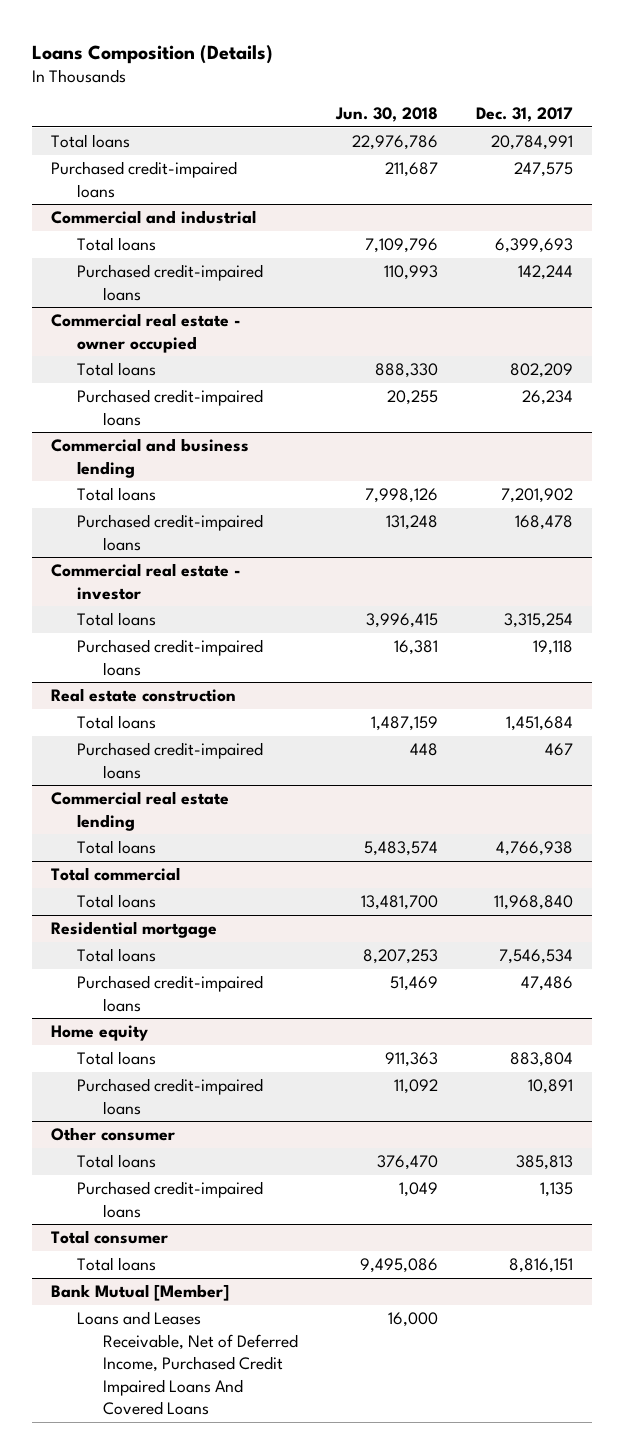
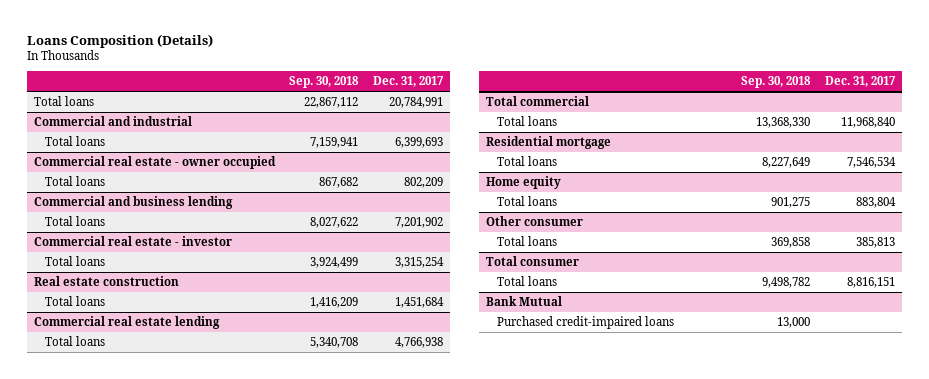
- | Jun. 30, 2018 | Dec. 31, 2017
+ | Sep. 30, 2018 | Dec. 31, 2017
- Purchased credit-impaired loans | 211,687 | 247,575
@ Commercial and industrial
- Purchased credit-impaired loans | 110,993 | 142,244
@ Commercial real estate - owner occupied
- Purchased credit-impaired loans | 20,255 | 26,234
@ Commercial and business lending
- Purchased credit-impaired loans | 131,248 | 168,478
@ Commercial real estate - investor
- Purchased credit-impaired loans | 16,381 | 19,118
@ Real estate construction
- Purchased credit-impaired loans | 448 | 467
@ Residential mortgage
- Purchased credit-impaired loans | 51,469 | 47,486
@ Home equity
- Purchased credit-impaired loans | 11,092 | 10,891
@ Other consumer
- Purchased credit-impaired loans | 1,049 | 1,135
- Bank Mutual [Member]
- Loans and Leases Receivable, Net of Deferred Income, Purchased Credit Impaired Loans And Covered Loans | 16,000 |
+ Bank Mutual
+ Purchased credit-impaired loans | 13,000 |

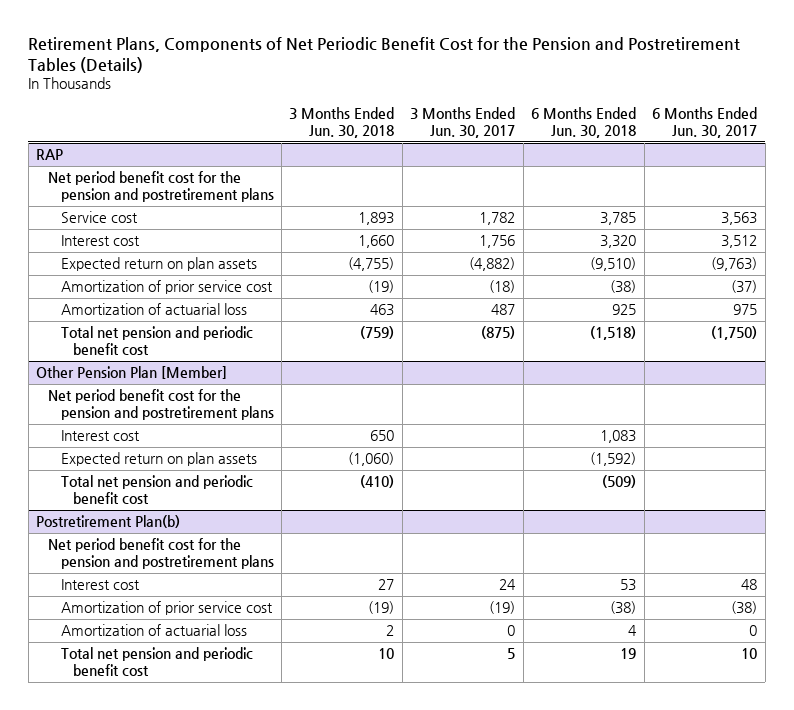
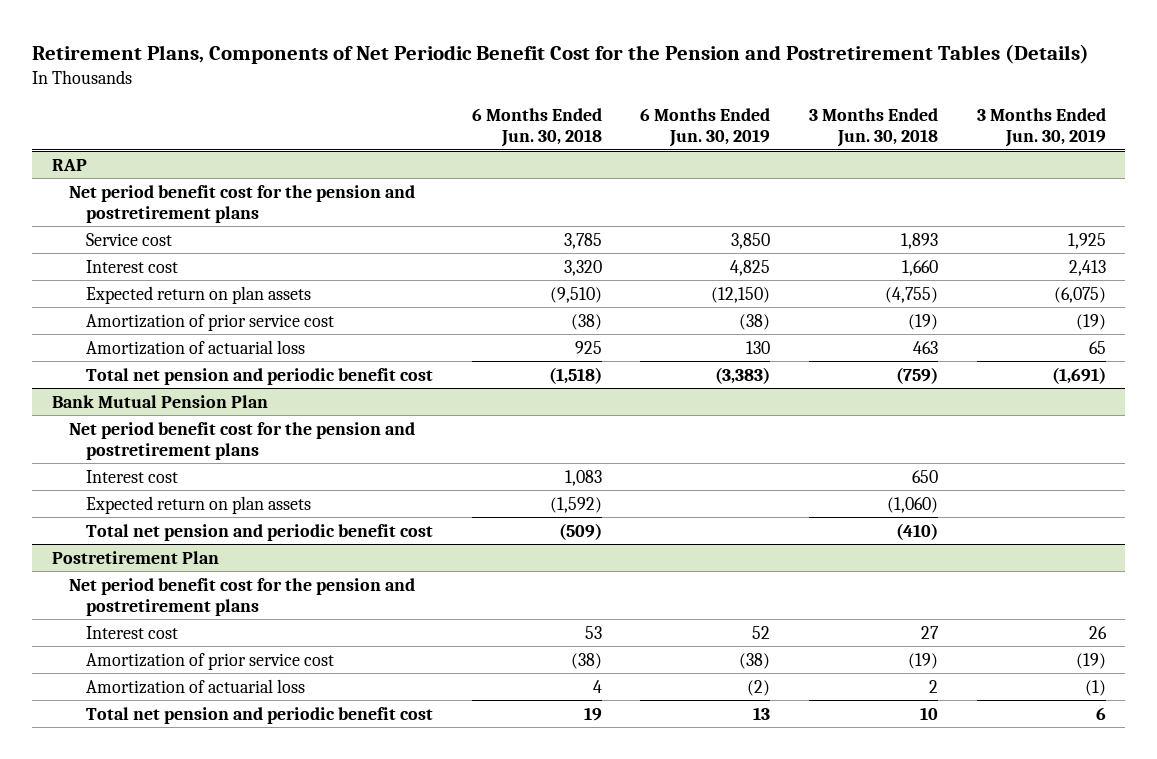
- | 3 Months Ended Jun. 30, 2018 | 3 Months Ended Jun. 30, 2017 | 6 Months Ended Jun. 30, 2018 | 6 Months Ended Jun. 30, 2017
+ | 6 Months Ended Jun. 30, 2018 | 6 Months Ended Jun. 30, 2019 | 3 Months Ended Jun. 30, 2018 | 3 Months Ended Jun. 30, 2019
- Other Pension Plan [Member]
+ Bank Mutual Pension Plan
- Postretirement Plan(b)
+ Postretirement Plan

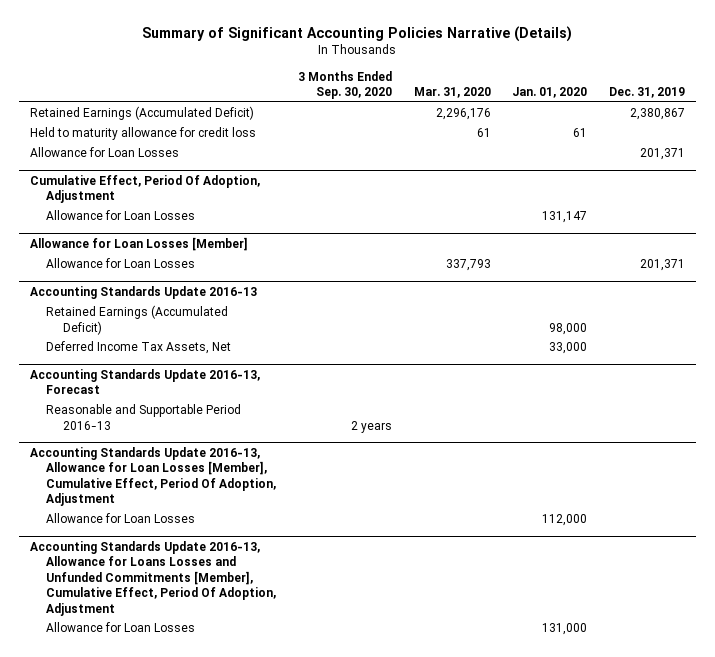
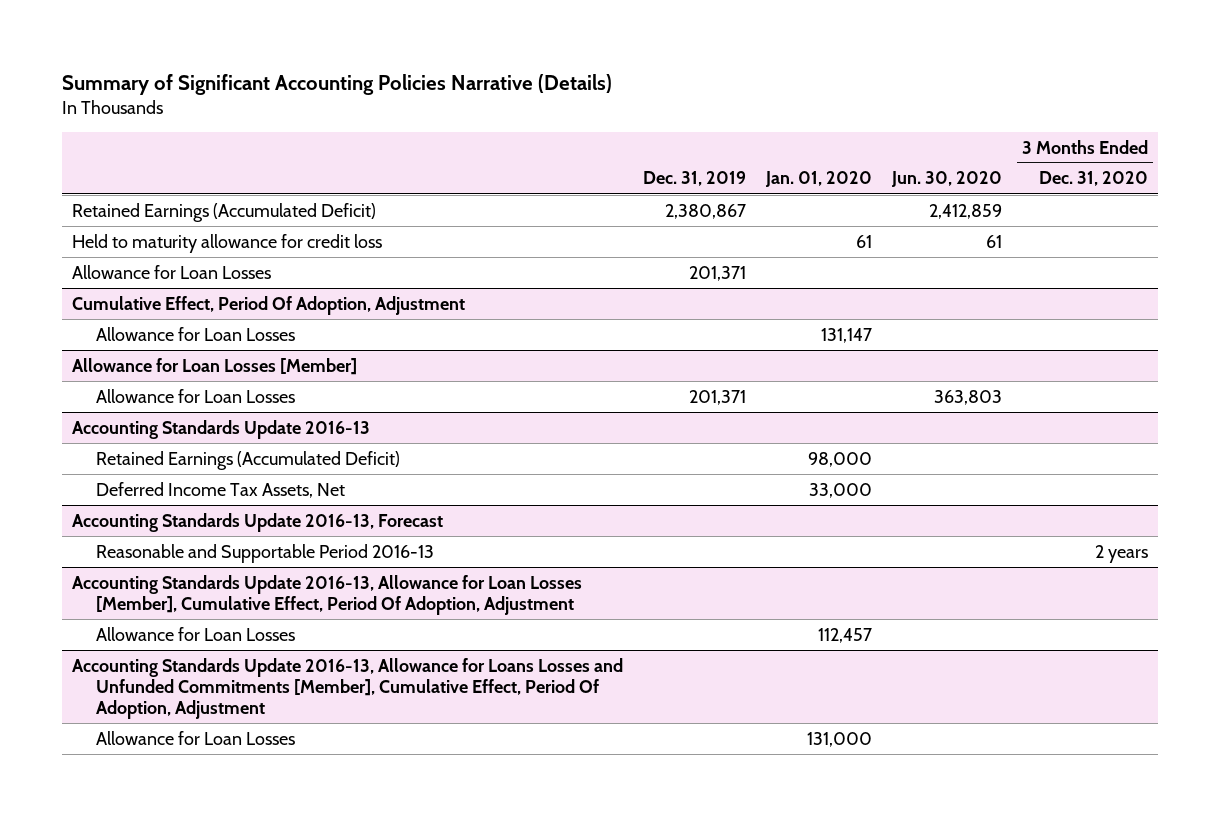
- | 3 Months Ended Sep. 30, 2020 | Mar. 31, 2020 | Jan. 01, 2020 | Dec. 31, 2019
+ | Dec. 31, 2019 | Jan. 01, 2020 | Jun. 30, 2020 | 3 Months Ended Dec. 31, 2020
@ Accounting Standards Update 2016-13, Allowance for Loan Losses [Member], Cumulative Effect, Period Of Adoption, Adjustment
- Allowance for Loan Losses | | | 112,000 |
+ Allowance for Loan Losses | | 112,457 | |

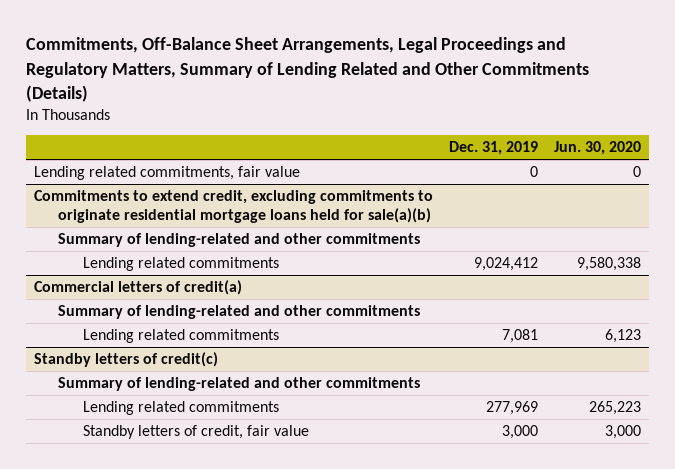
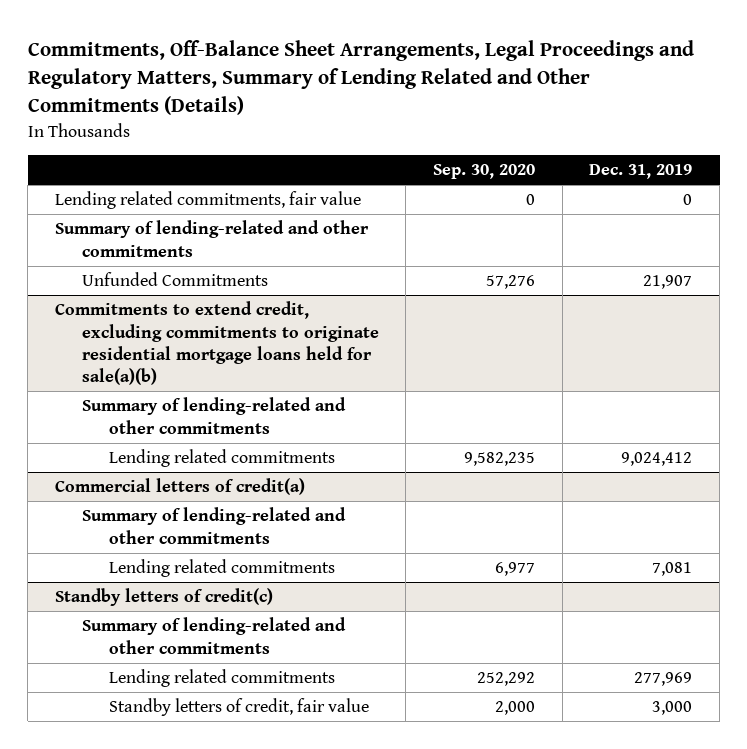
- | Dec. 31, 2019 | Jun. 30, 2020
+ | Sep. 30, 2020 | Dec. 31, 2019
+ Summary of lending-related and other commitments
+ Unfunded Commitments | 57,276 | 21,907

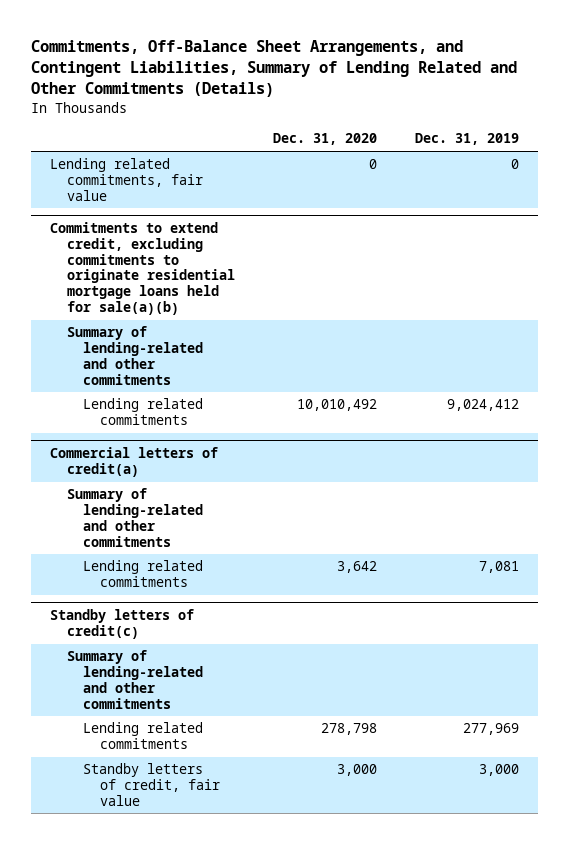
- Commitments, Off-Balance Sheet Arrangements, Legal Proceedings and Regulatory Matters, Summary of Lending Related and Other Commitments (Details)
+ Commitments, Off-Balance Sheet Arrangements, and Contingent Liabilities, Summary of Lending Related and Other Commitments (Details)
- | Sep. 30, 2020 | Dec. 31, 2019
+ | Dec. 31, 2020 | Dec. 31, 2019
- Summary of lending-related and other commitments
- Unfunded Commitments | 57,276 | 21,907

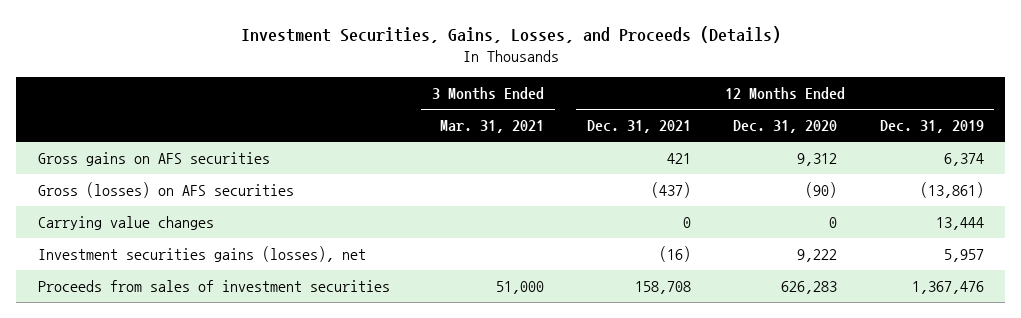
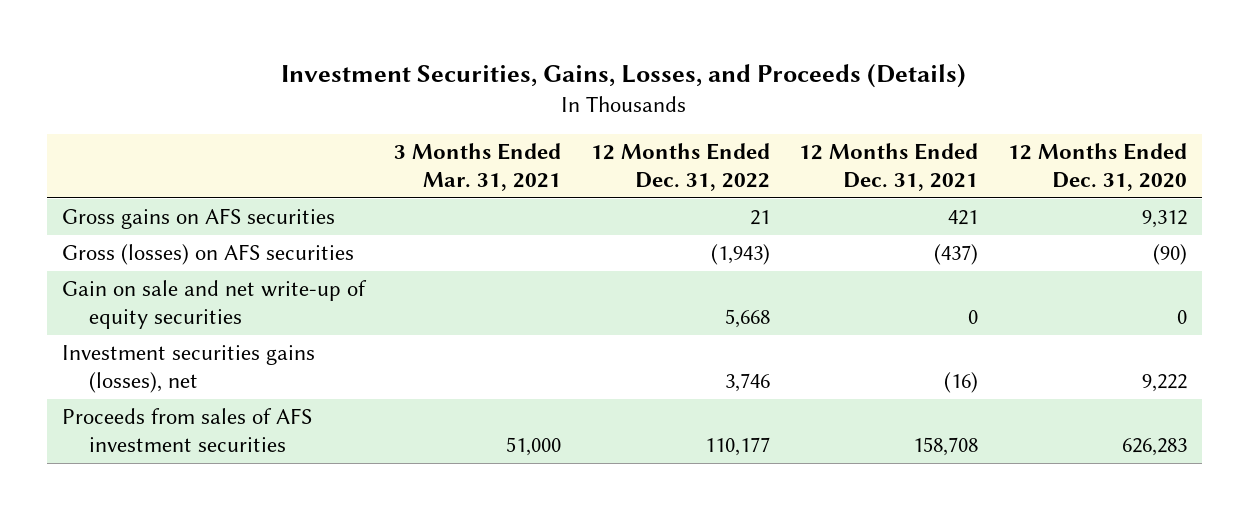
- | 3 Months Ended Mar. 31, 2021 | 12 Months Ended Dec. 31, 2021 | 12 Months Ended Dec. 31, 2020 | 12 Months Ended Dec. 31, 2019
+ | 3 Months Ended Mar. 31, 2021 | 12 Months Ended Dec. 31, 2022 | 12 Months Ended Dec. 31, 2021 | 12 Months Ended Dec. 31, 2020
- Carrying value changes | | 0 | 0 | 13,444
+ Gain on sale and net write-up of equity securities | | 5,668 | 0 | 0
- Proceeds from sales of investment securities | 51,000 | 158,708 | 626,283 | 1,367,476
+ Proceeds from sales of AFS investment securities | 51,000 | 110,177 | 158,708 | 626,283

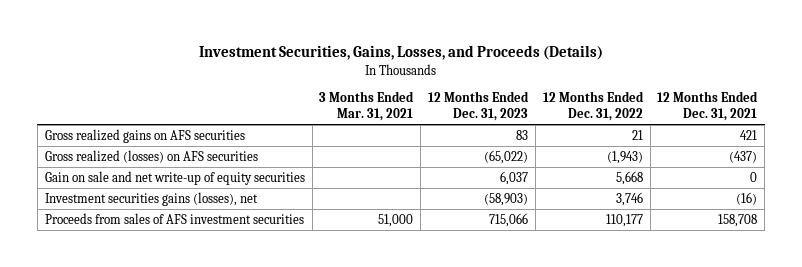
- | 3 Months Ended Mar. 31, 2021 | 12 Months Ended Dec. 31, 2022 | 12 Months Ended Dec. 31, 2021 | 12 Months Ended Dec. 31, 2020
+ | 3 Months Ended Mar. 31, 2021 | 12 Months Ended Dec. 31, 2023 | 12 Months Ended Dec. 31, 2022 | 12 Months Ended Dec. 31, 2021
- Gross gains on AFS securities | | 21 | 421 | 9,312
- Gross (losses) on AFS securities | | (1,943) | (437) | (90)
+ Gross realized gains on AFS securities | | 83 | 21 | 421
+ Gross realized (losses) on AFS securities | | (65,022) | (1,943) | (437)

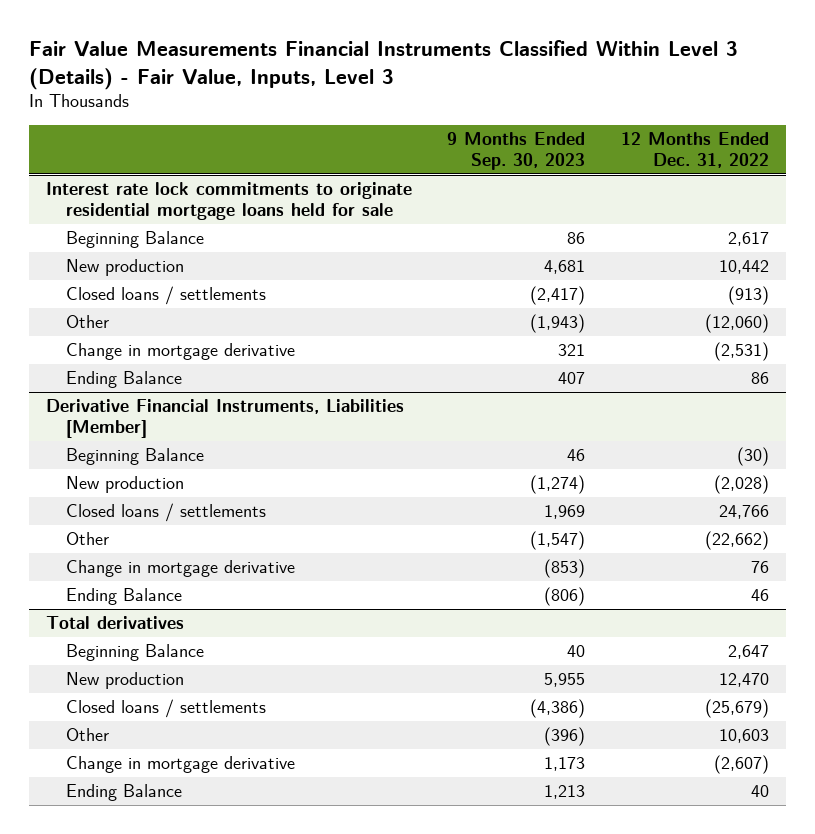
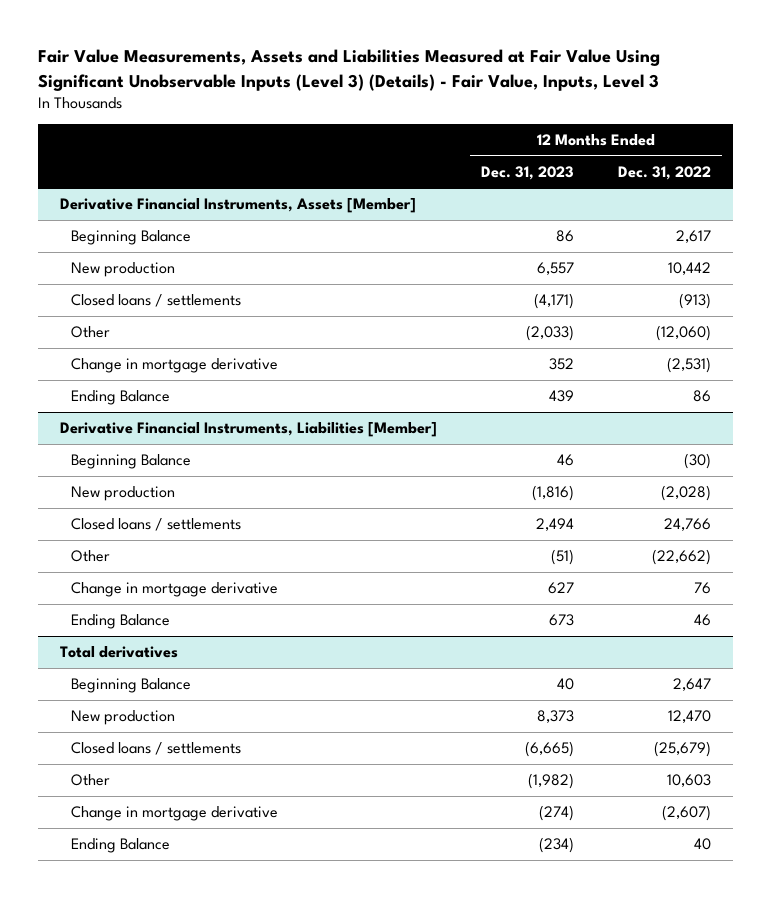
- Fair Value Measurements Financial Instruments Classified Within Level 3 (Details) - Fair Value, Inputs, Level 3
+ Fair Value Measurements, Assets and Liabilities Measured at Fair Value Using Significant Unobservable Inputs (Level 3) (Details) - Fair Value, Inputs, Level 3
- | 9 Months Ended Sep. 30, 2023 | 12 Months Ended Dec. 31, 2022
+ | 12 Months Ended Dec. 31, 2023 | 12 Months Ended Dec. 31, 2022
- Interest rate lock commitments to originate residential mortgage loans held for sale
+ Derivative Financial Instruments, Assets [Member]

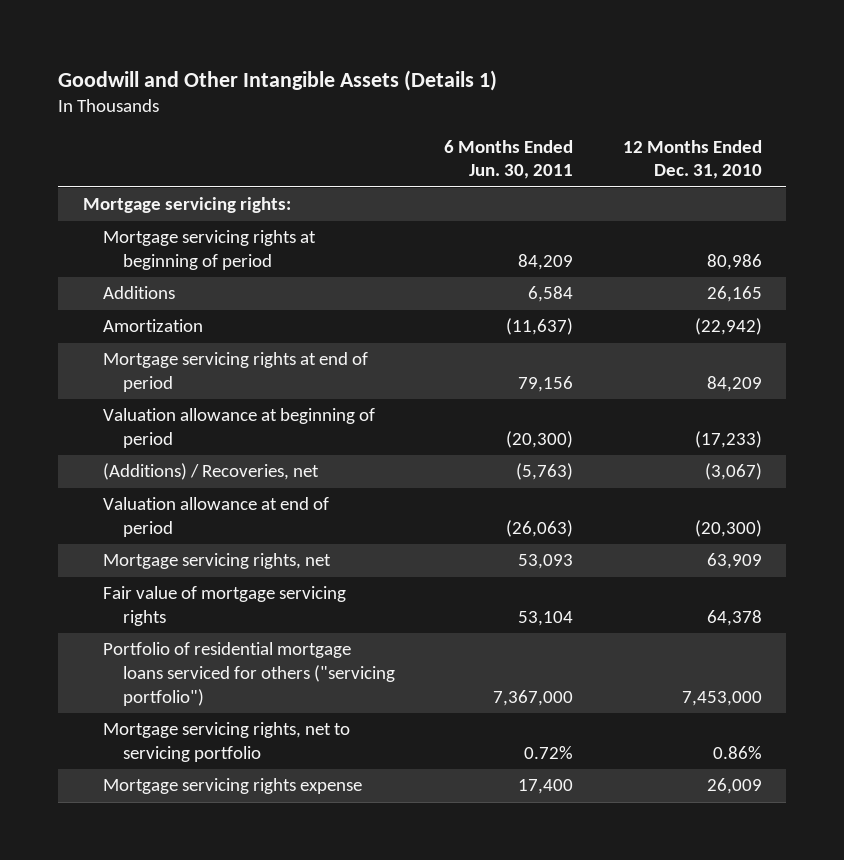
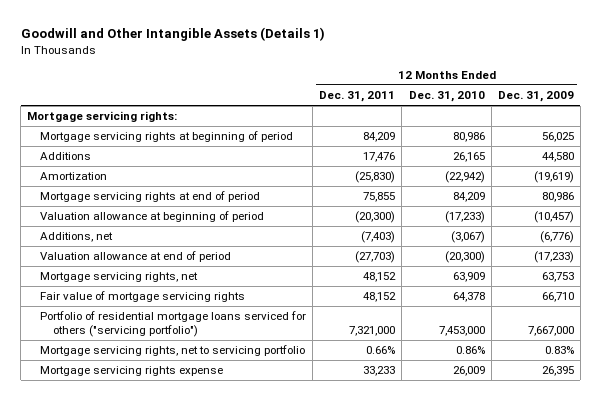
- | 6 Months Ended Jun. 30, 2011 | 12 Months Ended Dec. 31, 2010
+ | 12 Months Ended Dec. 31, 2011 | 12 Months Ended Dec. 31, 2010 | 12 Months Ended Dec. 31, 2009
- (Additions) / Recoveries, net | (5,763) | (3,067)
+ Additions, net | (7,403) | (3,067) | (6,776)

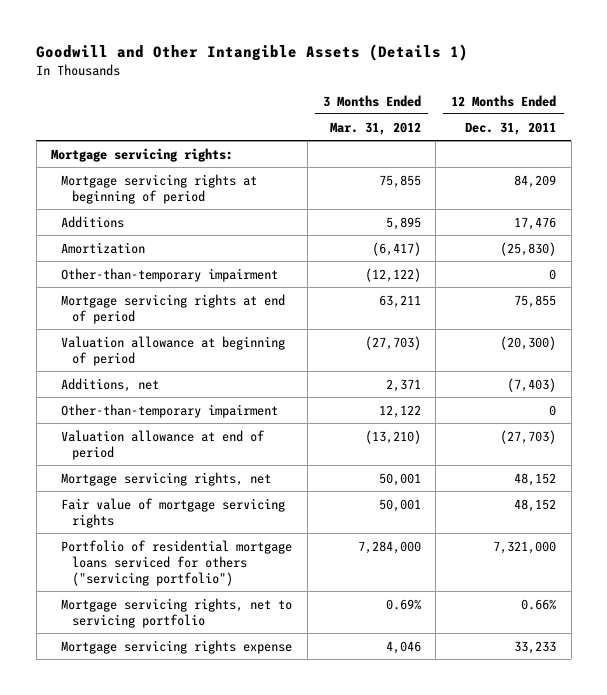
- | 12 Months Ended Dec. 31, 2011 | 12 Months Ended Dec. 31, 2010 | 12 Months Ended Dec. 31, 2009
+ | 3 Months Ended Mar. 31, 2012 | 12 Months Ended Dec. 31, 2011
+ Other-than-temporary impairment | (12,122) | 0
+ Other-than-temporary impairment | 12,122 | 0

